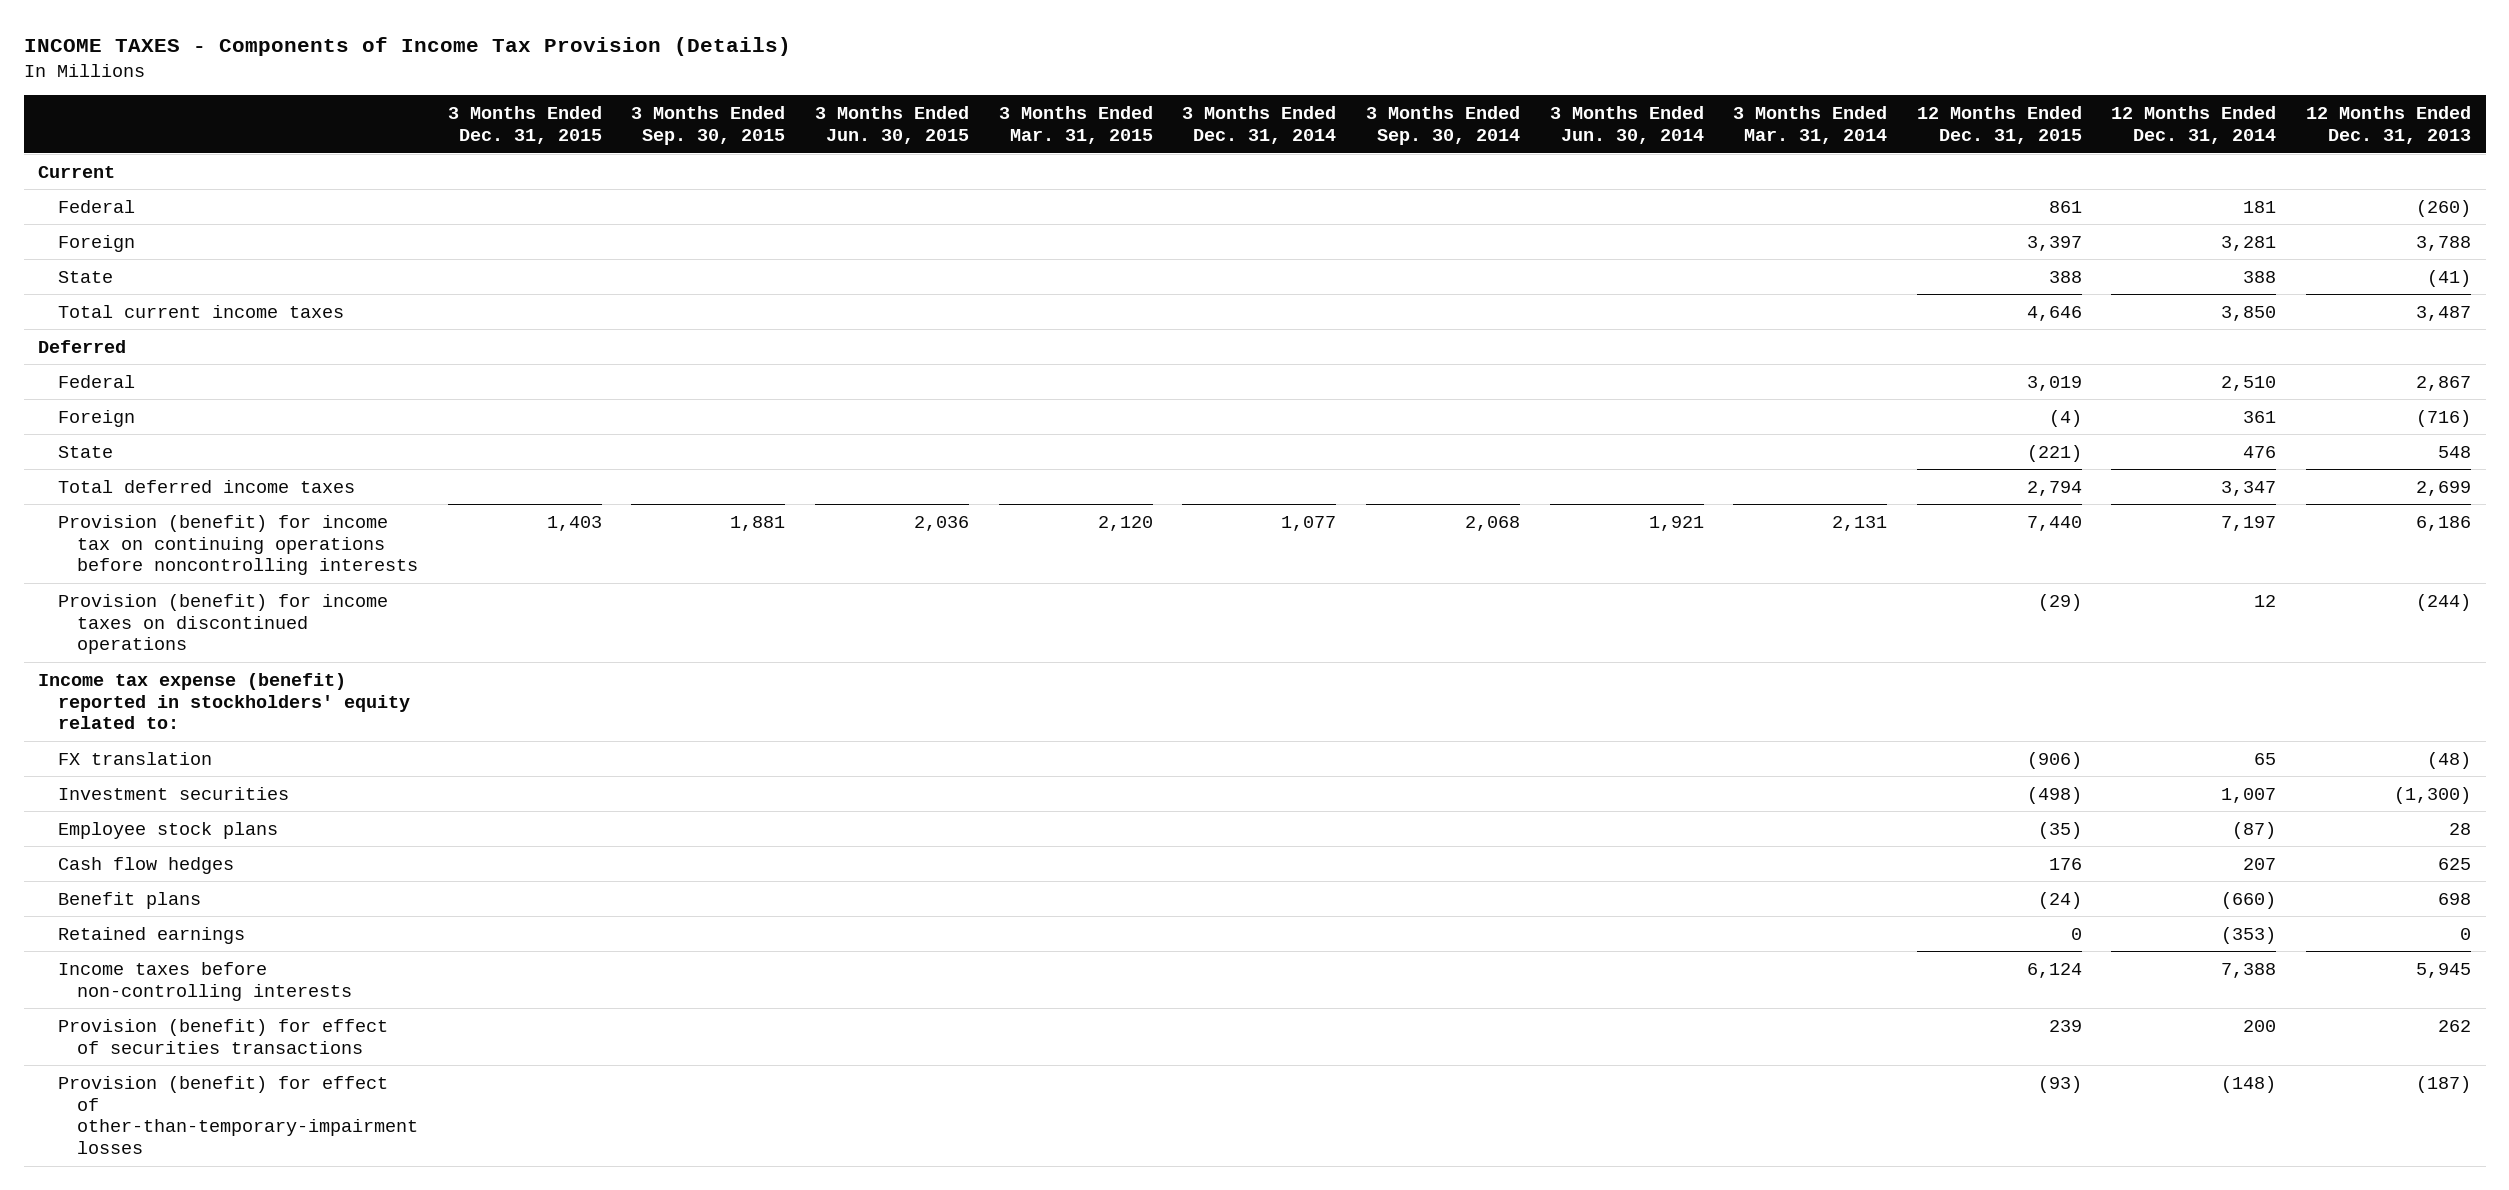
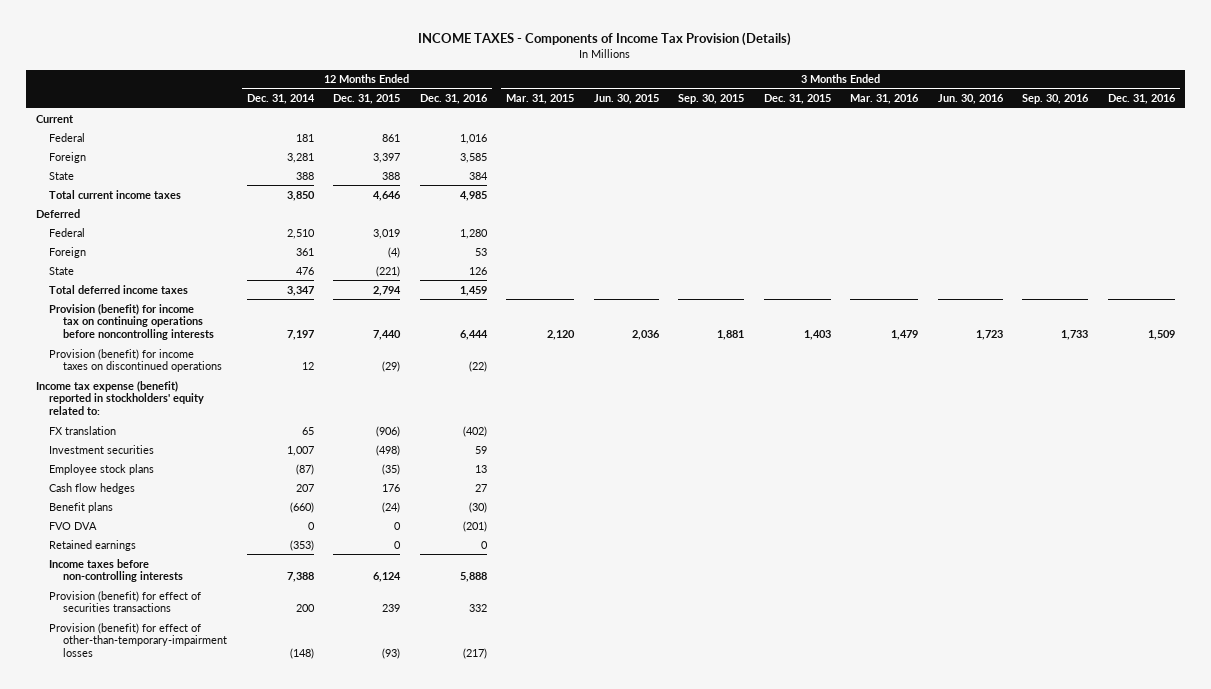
- | 3 Months Ended Dec. 31, 2015 | 3 Months Ended Sep. 30, 2015 | 3 Months Ended Jun. 30, 2015 | 3 Months Ended Mar. 31, 2015 | 3 Months Ended Dec. 31, 2014 | 3 Months Ended Sep. 30, 2014 | 3 Months Ended Jun. 30, 2014 | 3 Months Ended Mar. 31, 2014 | 12 Months Ended Dec. 31, 2015 | 12 Months Ended Dec. 31, 2014 | 12 Months Ended Dec. 31, 2013
+ | 12 Months Ended Dec. 31, 2014 | 12 Months Ended Dec. 31, 2015 | 12 Months Ended Dec. 31, 2016 | 3 Months Ended Mar. 31, 2015 | 3 Months Ended Jun. 30, 2015 | 3 Months Ended Sep. 30, 2015 | 3 Months Ended Dec. 31, 2015 | 3 Months Ended Mar. 31, 2016 | 3 Months Ended Jun. 30, 2016 | 3 Months Ended Sep. 30, 2016 | 3 Months Ended Dec. 31, 2016
+ FVO DVA | 0 | 0 | (201) | | | | | | | |

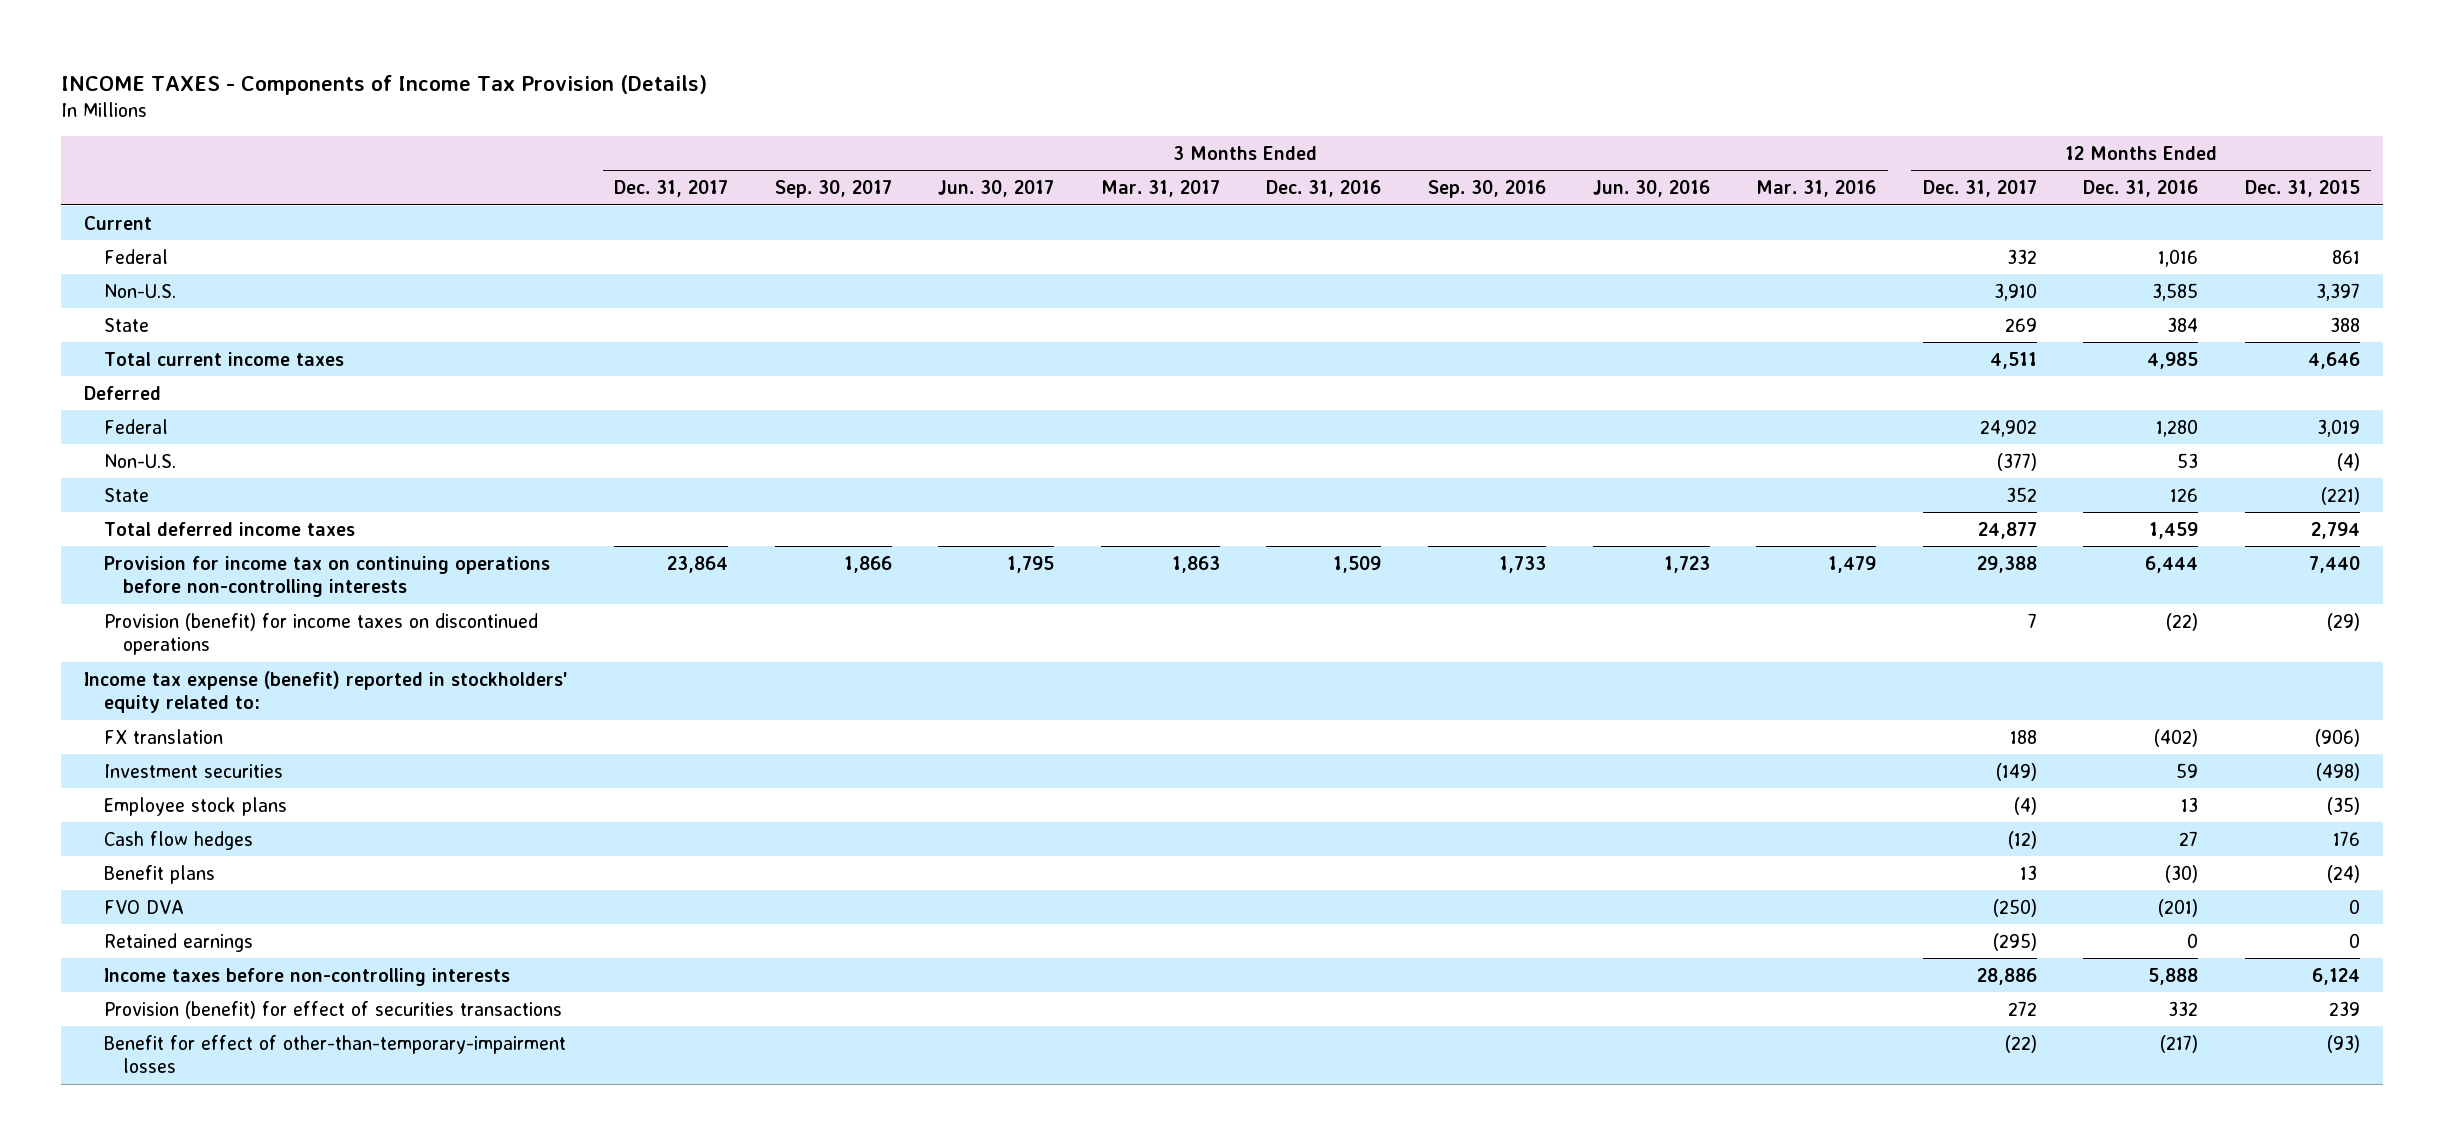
- | 12 Months Ended Dec. 31, 2014 | 12 Months Ended Dec. 31, 2015 | 12 Months Ended Dec. 31, 2016 | 3 Months Ended Mar. 31, 2015 | 3 Months Ended Jun. 30, 2015 | 3 Months Ended Sep. 30, 2015 | 3 Months Ended Dec. 31, 2015 | 3 Months Ended Mar. 31, 2016 | 3 Months Ended Jun. 30, 2016 | 3 Months Ended Sep. 30, 2016 | 3 Months Ended Dec. 31, 2016
+ | 3 Months Ended Dec. 31, 2017 | 3 Months Ended Sep. 30, 2017 | 3 Months Ended Jun. 30, 2017 | 3 Months Ended Mar. 31, 2017 | 3 Months Ended Dec. 31, 2016 | 3 Months Ended Sep. 30, 2016 | 3 Months Ended Jun. 30, 2016 | 3 Months Ended Mar. 31, 2016 | 12 Months Ended Dec. 31, 2017 | 12 Months Ended Dec. 31, 2016 | 12 Months Ended Dec. 31, 2015
- Foreign | 3,281 | 3,397 | 3,585 | | | | | | | |
+ Non-U.S. | | | | | | | | | 3,910 | 3,585 | 3,397
- Foreign | 361 | (4) | 53 | | | | | | | |
+ Non-U.S. | | | | | | | | | (377) | 53 | (4)
- Provision (benefit) for income tax on continuing operations before noncontrolling interests | 7,197 | 7,440 | 6,444 | 2,120 | 2,036 | 1,881 | 1,403 | 1,479 | 1,723 | 1,733 | 1,509
+ Provision for income tax on continuing operations before non-controlling interests | 23,864 | 1,866 | 1,795 | 1,863 | 1,509 | 1,733 | 1,723 | 1,479 | 29,388 | 6,444 | 7,440
- Provision (benefit) for effect of other-than-temporary-impairment losses | (148) | (93) | (217) | | | | | | | |
+ Benefit for effect of other-than-temporary-impairment losses | | | | | | | | | (22) | (217) | (93)

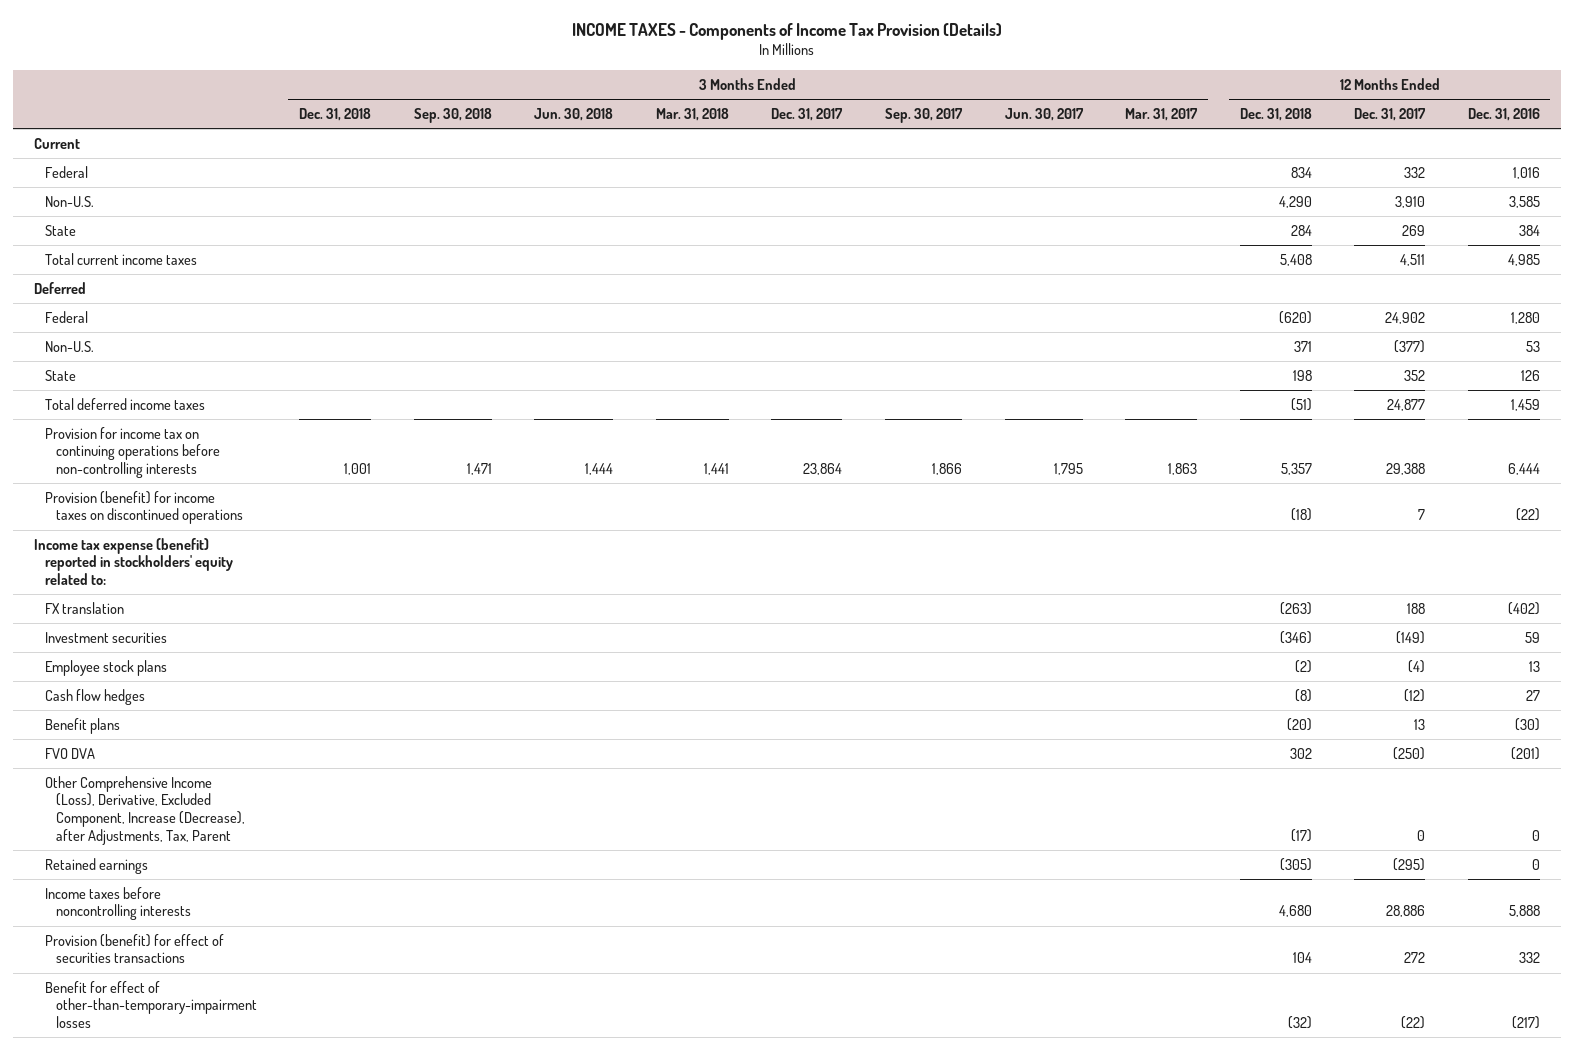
- | 3 Months Ended Dec. 31, 2017 | 3 Months Ended Sep. 30, 2017 | 3 Months Ended Jun. 30, 2017 | 3 Months Ended Mar. 31, 2017 | 3 Months Ended Dec. 31, 2016 | 3 Months Ended Sep. 30, 2016 | 3 Months Ended Jun. 30, 2016 | 3 Months Ended Mar. 31, 2016 | 12 Months Ended Dec. 31, 2017 | 12 Months Ended Dec. 31, 2016 | 12 Months Ended Dec. 31, 2015
+ | 3 Months Ended Dec. 31, 2018 | 3 Months Ended Sep. 30, 2018 | 3 Months Ended Jun. 30, 2018 | 3 Months Ended Mar. 31, 2018 | 3 Months Ended Dec. 31, 2017 | 3 Months Ended Sep. 30, 2017 | 3 Months Ended Jun. 30, 2017 | 3 Months Ended Mar. 31, 2017 | 12 Months Ended Dec. 31, 2018 | 12 Months Ended Dec. 31, 2017 | 12 Months Ended Dec. 31, 2016
+ Other Comprehensive Income (Loss), Derivative, Excluded Component, Increase (Decrease), after Adjustments, Tax, Parent | | | | | | | | | (17) | 0 | 0
- Income taxes before non-controlling interests | | | | | | | | | 28,886 | 5,888 | 6,124
+ Income taxes before noncontrolling interests | | | | | | | | | 4,680 | 28,886 | 5,888

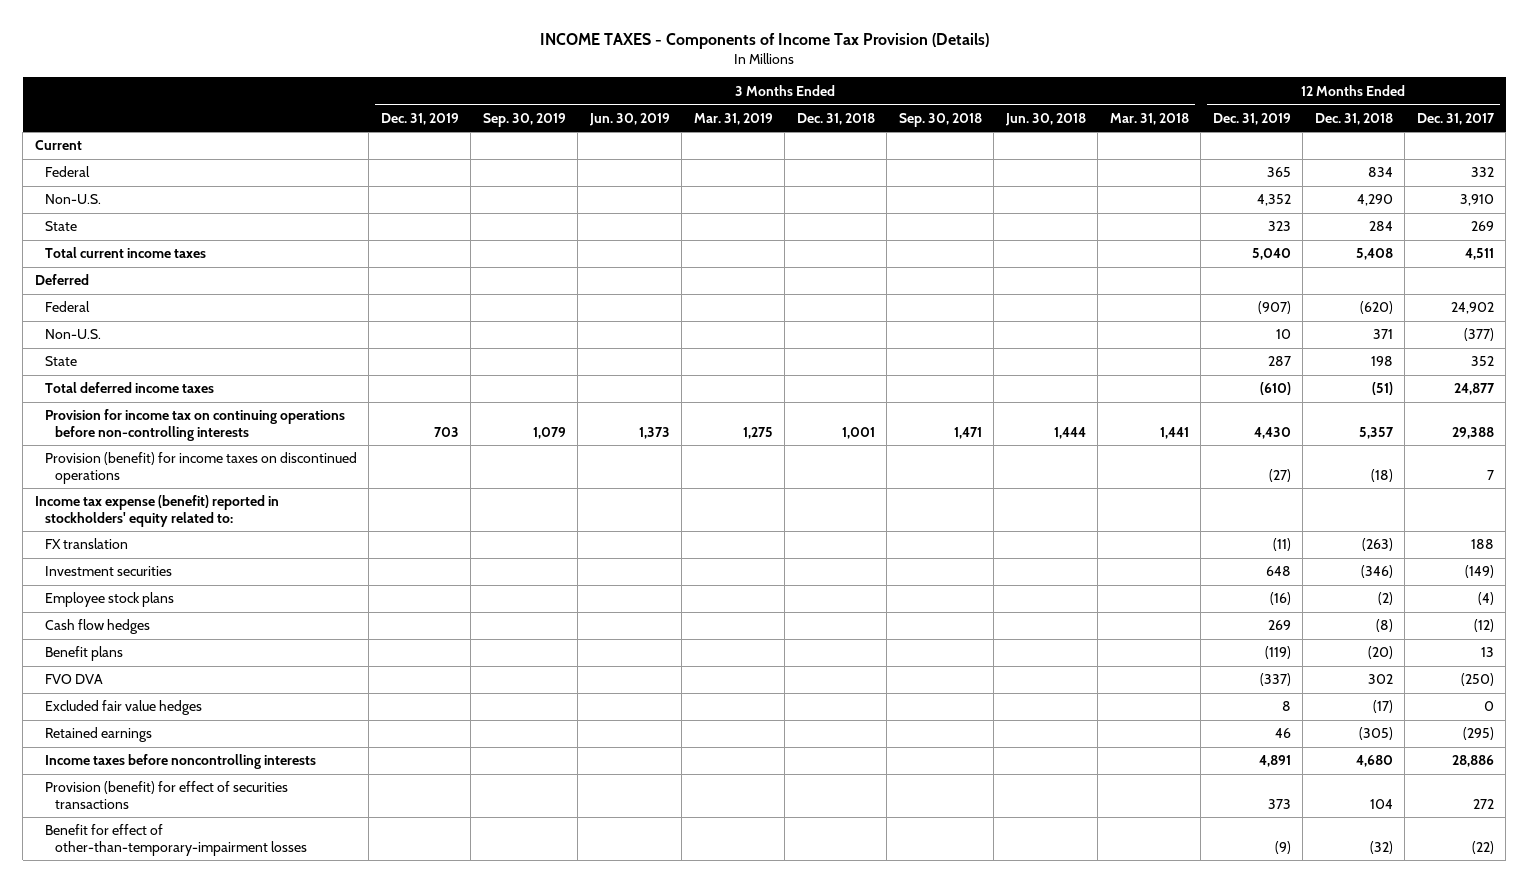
- | 3 Months Ended Dec. 31, 2018 | 3 Months Ended Sep. 30, 2018 | 3 Months Ended Jun. 30, 2018 | 3 Months Ended Mar. 31, 2018 | 3 Months Ended Dec. 31, 2017 | 3 Months Ended Sep. 30, 2017 | 3 Months Ended Jun. 30, 2017 | 3 Months Ended Mar. 31, 2017 | 12 Months Ended Dec. 31, 2018 | 12 Months Ended Dec. 31, 2017 | 12 Months Ended Dec. 31, 2016
+ | 3 Months Ended Dec. 31, 2019 | 3 Months Ended Sep. 30, 2019 | 3 Months Ended Jun. 30, 2019 | 3 Months Ended Mar. 31, 2019 | 3 Months Ended Dec. 31, 2018 | 3 Months Ended Sep. 30, 2018 | 3 Months Ended Jun. 30, 2018 | 3 Months Ended Mar. 31, 2018 | 12 Months Ended Dec. 31, 2019 | 12 Months Ended Dec. 31, 2018 | 12 Months Ended Dec. 31, 2017
- Other Comprehensive Income (Loss), Derivative, Excluded Component, Increase (Decrease), after Adjustments, Tax, Parent | | | | | | | | | (17) | 0 | 0
+ Excluded fair value hedges | | | | | | | | | 8 | (17) | 0

